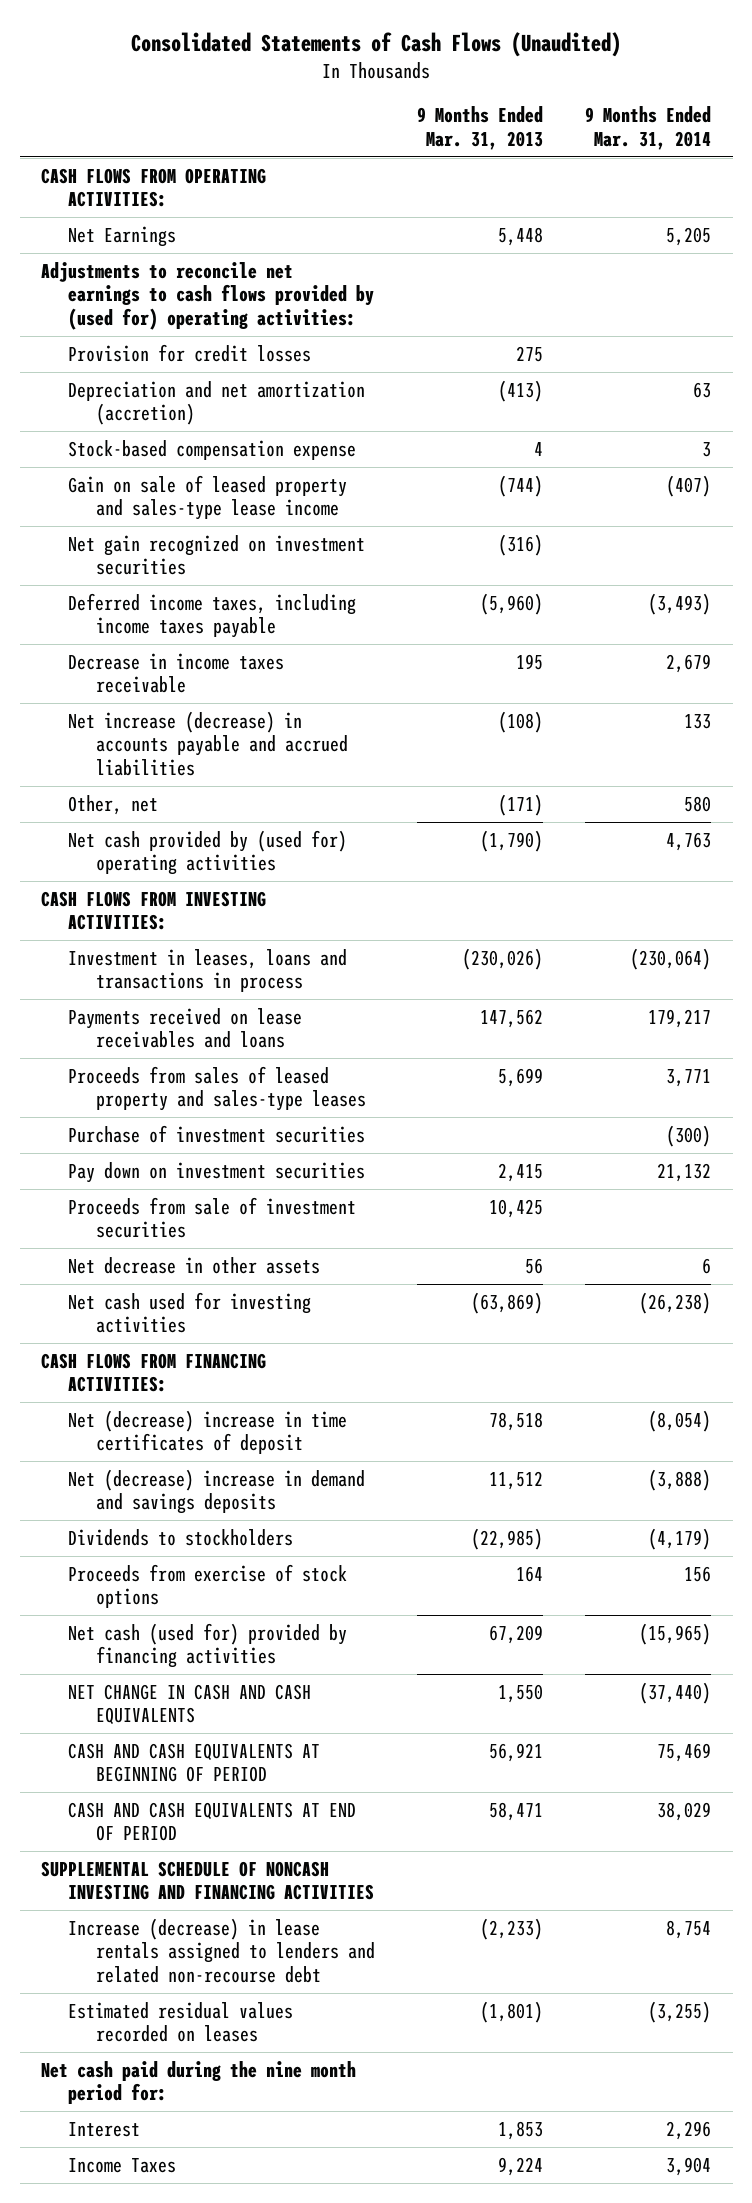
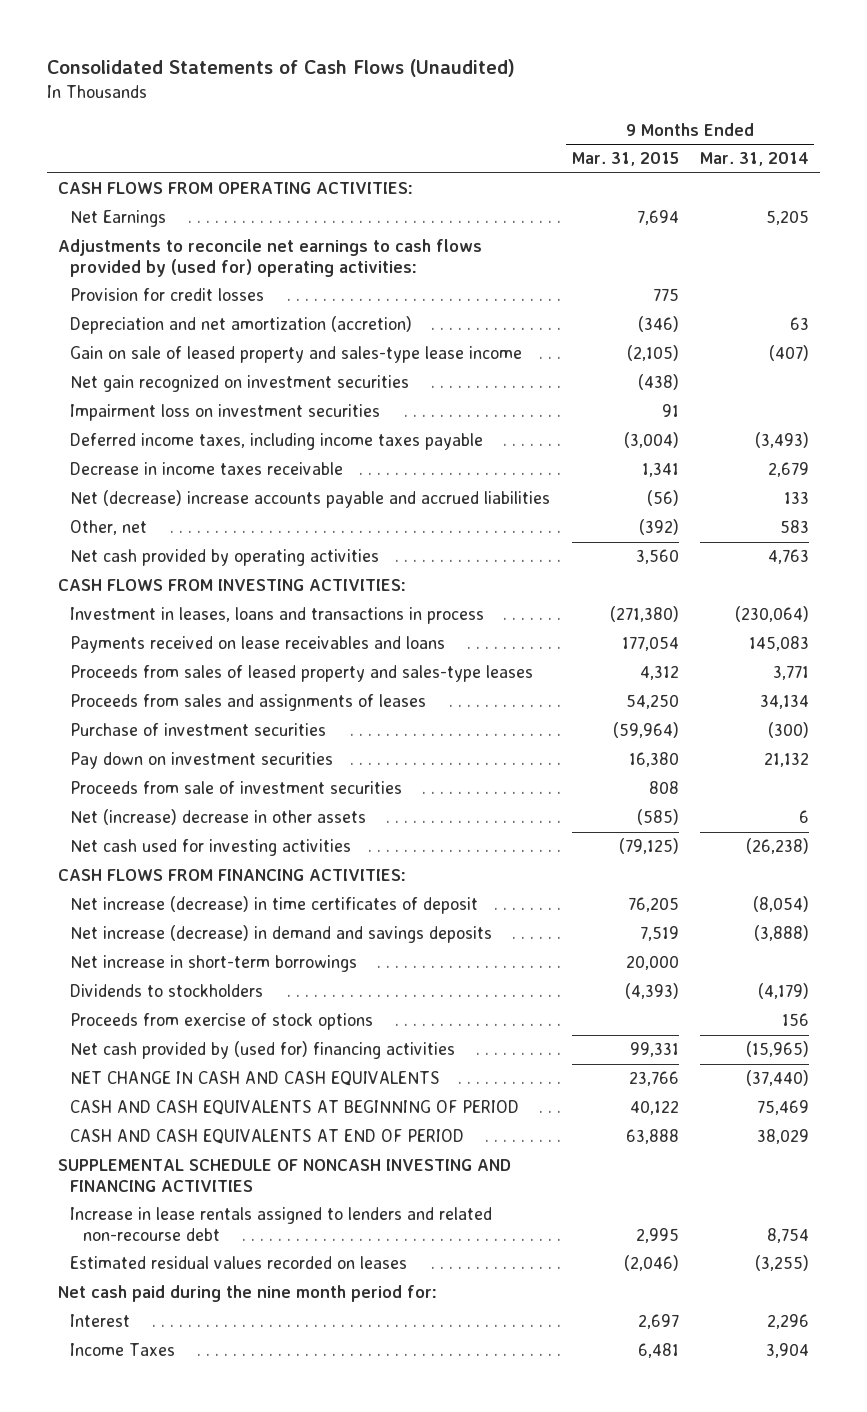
- | 9 Months Ended Mar. 31, 2013 | 9 Months Ended Mar. 31, 2014
+ | 9 Months Ended Mar. 31, 2015 | 9 Months Ended Mar. 31, 2014
- Stock-based compensation expense | 4 | 3
+ Impairment loss on investment securities | 91 |
- Net increase (decrease) in accounts payable and accrued liabilities | (108) | 133
- Other, net | (171) | 580
- Net cash provided by (used for) operating activities | (1,790) | 4,763
+ Net (decrease) increase accounts payable and accrued liabilities | (56) | 133
+ Other, net | (392) | 583
+ Net cash provided by operating activities | 3,560 | 4,763
- Payments received on lease receivables and loans | 147,562 | 179,217
+ Payments received on lease receivables and loans | 177,054 | 145,083
+ Proceeds from sales and assignments of leases | 54,250 | 34,134
- Net decrease in other assets | 56 | 6
+ Net (increase) decrease in other assets | (585) | 6
- Net (decrease) increase in time certificates of deposit | 78,518 | (8,054)
- Net (decrease) increase in demand and savings deposits | 11,512 | (3,888)
+ Net increase (decrease) in time certificates of deposit | 76,205 | (8,054)
+ Net increase (decrease) in demand and savings deposits | 7,519 | (3,888)
+ Net increase in short-term borrowings | 20,000 |
- Net cash (used for) provided by financing activities | 67,209 | (15,965)
+ Net cash provided by (used for) financing activities | 99,331 | (15,965)
- Increase (decrease) in lease rentals assigned to lenders and related non-recourse debt | (2,233) | 8,754
+ Increase in lease rentals assigned to lenders and related non-recourse debt | 2,995 | 8,754

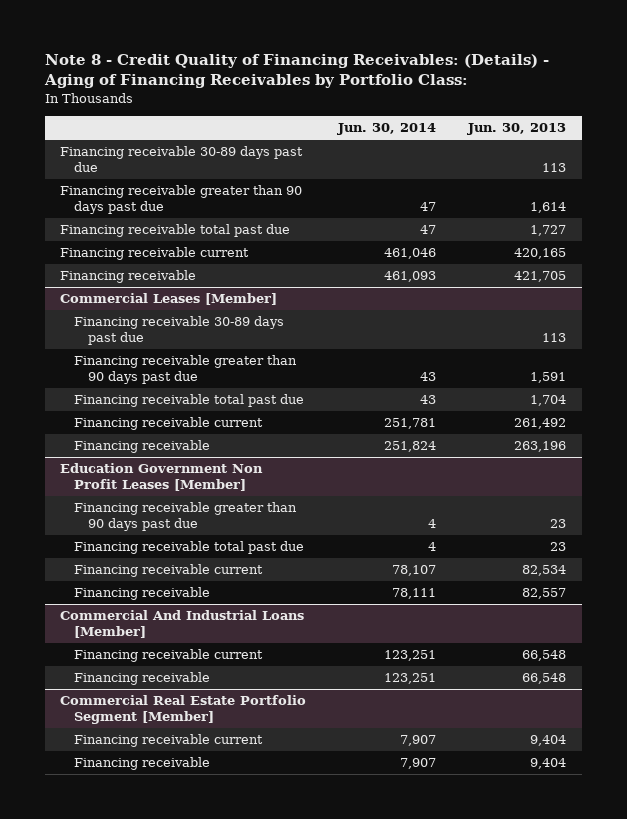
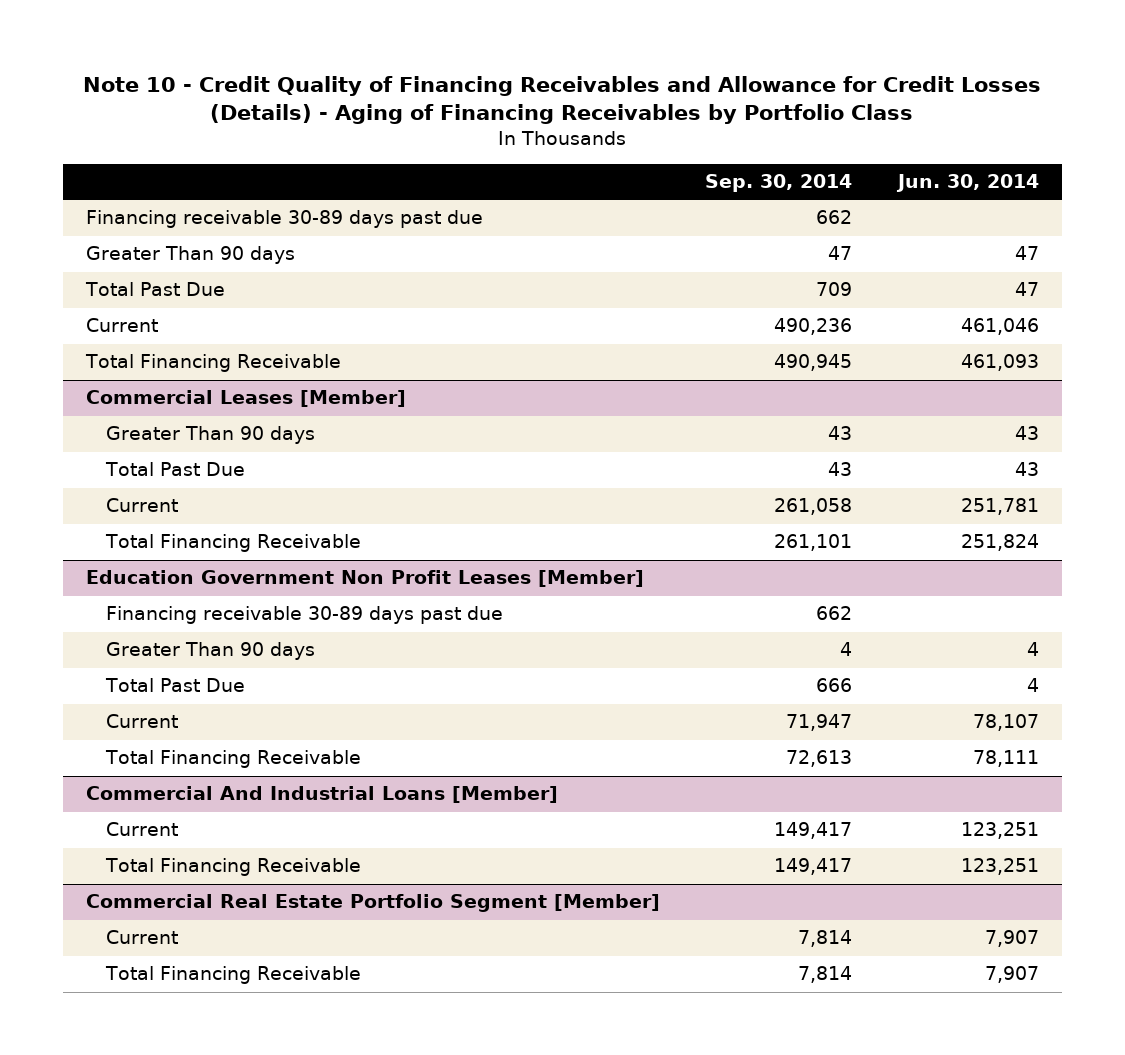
- Note 8 - Credit Quality of Financing Receivables: (Details) - Aging of Financing Receivables by Portfolio Class:
+ Note 10 - Credit Quality of Financing Receivables and Allowance for Credit Losses (Details) - Aging of Financing Receivables by Portfolio Class
- | Jun. 30, 2014 | Jun. 30, 2013
+ | Sep. 30, 2014 | Jun. 30, 2014
- Financing receivable greater than 90 days past due | 47 | 1,614
- Financing receivable total past due | 47 | 1,727
- Financing receivable current | 461,046 | 420,165
- Financing receivable | 461,093 | 421,705
+ Greater Than 90 days | 47 | 47
+ Total Past Due | 709 | 47
+ Current | 490,236 | 461,046
+ Total Financing Receivable | 490,945 | 461,093
@ Commercial Leases [Member]
- Financing receivable 30-89 days past due | | 113
- Financing receivable greater than 90 days past due | 43 | 1,591
- Financing receivable total past due | 43 | 1,704
- Financing receivable current | 251,781 | 261,492
- Financing receivable | 251,824 | 263,196
+ Greater Than 90 days | 43 | 43
+ Total Past Due | 43 | 43
+ Current | 261,058 | 251,781
+ Total Financing Receivable | 261,101 | 251,824
@ Education Government Non Profit Leases [Member]
- Financing receivable greater than 90 days past due | 4 | 23
- Financing receivable total past due | 4 | 23
- Financing receivable current | 78,107 | 82,534
- Financing receivable | 78,111 | 82,557
+ Financing receivable 30-89 days past due | 662 |
+ Greater Than 90 days | 4 | 4
+ Total Past Due | 666 | 4
+ Current | 71,947 | 78,107
+ Total Financing Receivable | 72,613 | 78,111
@ Commercial And Industrial Loans [Member]
- Financing receivable current | 123,251 | 66,548
- Financing receivable | 123,251 | 66,548
+ Current | 149,417 | 123,251
+ Total Financing Receivable | 149,417 | 123,251
@ Commercial Real Estate Portfolio Segment [Member]
- Financing receivable current | 7,907 | 9,404
- Financing receivable | 7,907 | 9,404
+ Current | 7,814 | 7,907
+ Total Financing Receivable | 7,814 | 7,907

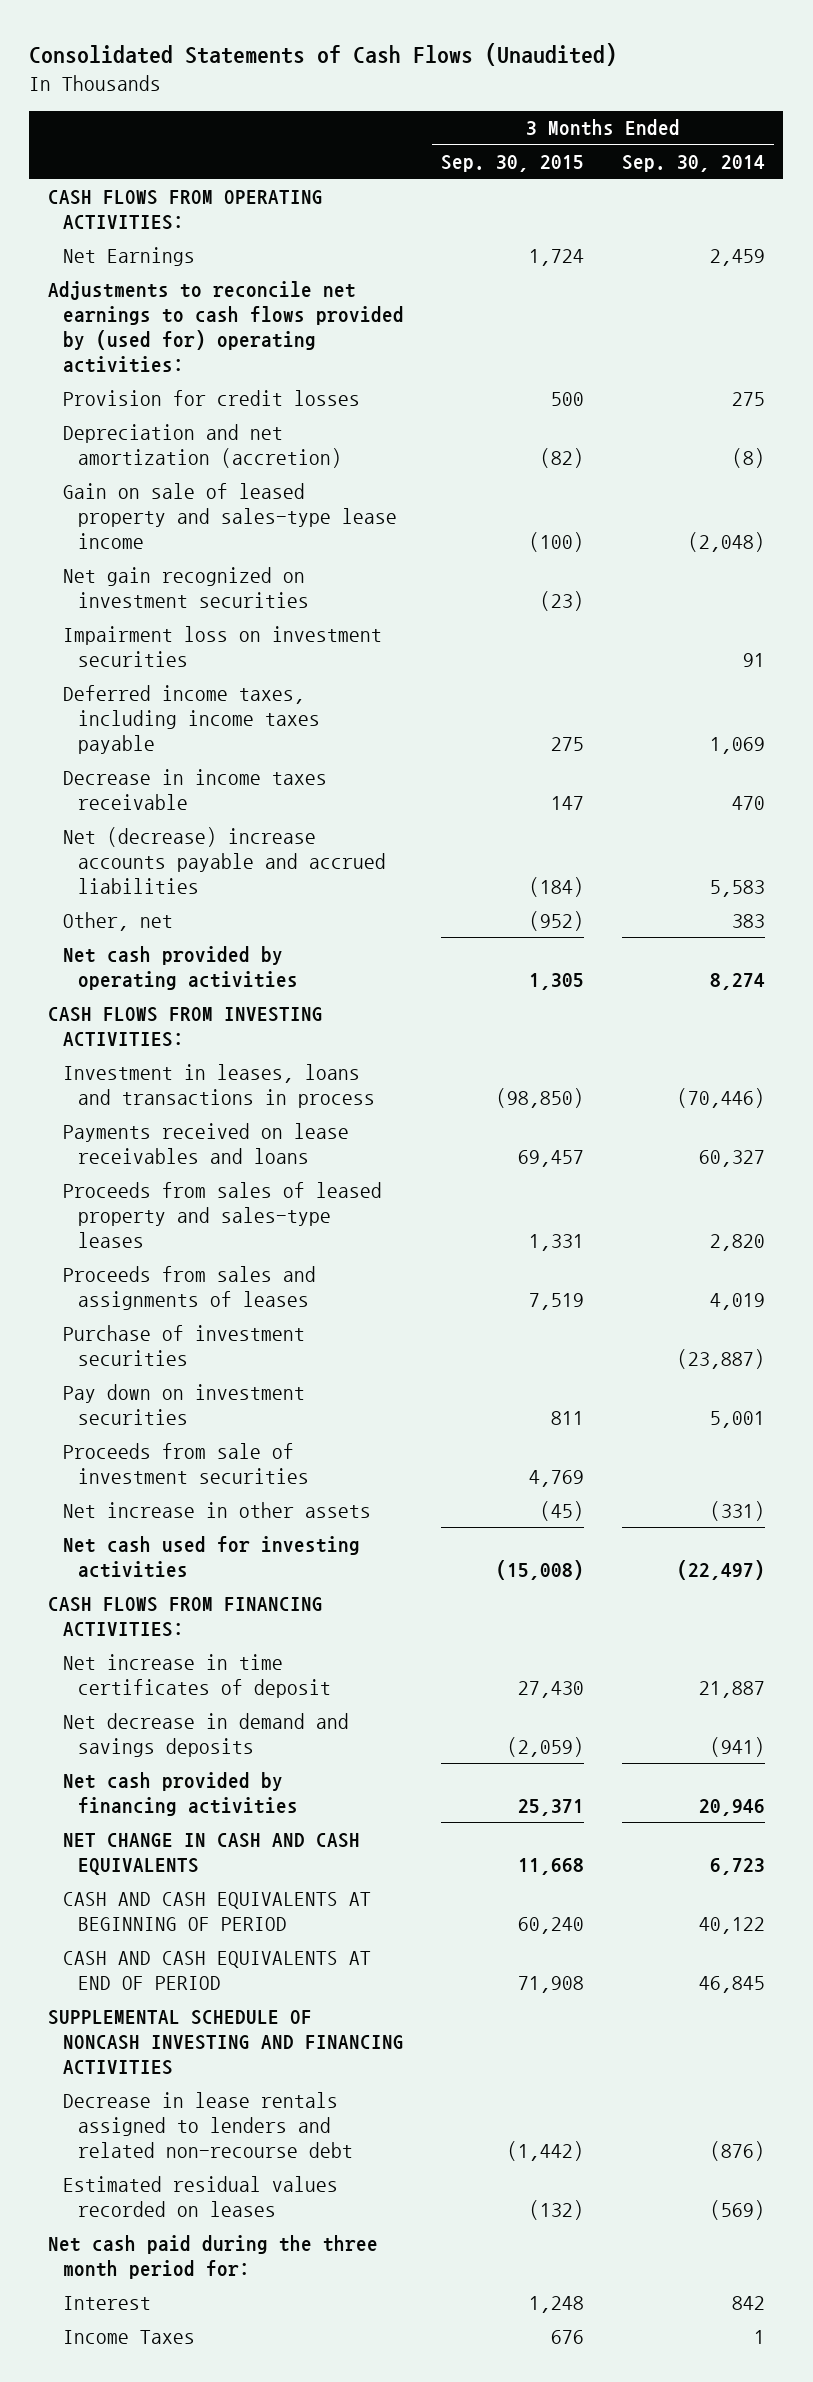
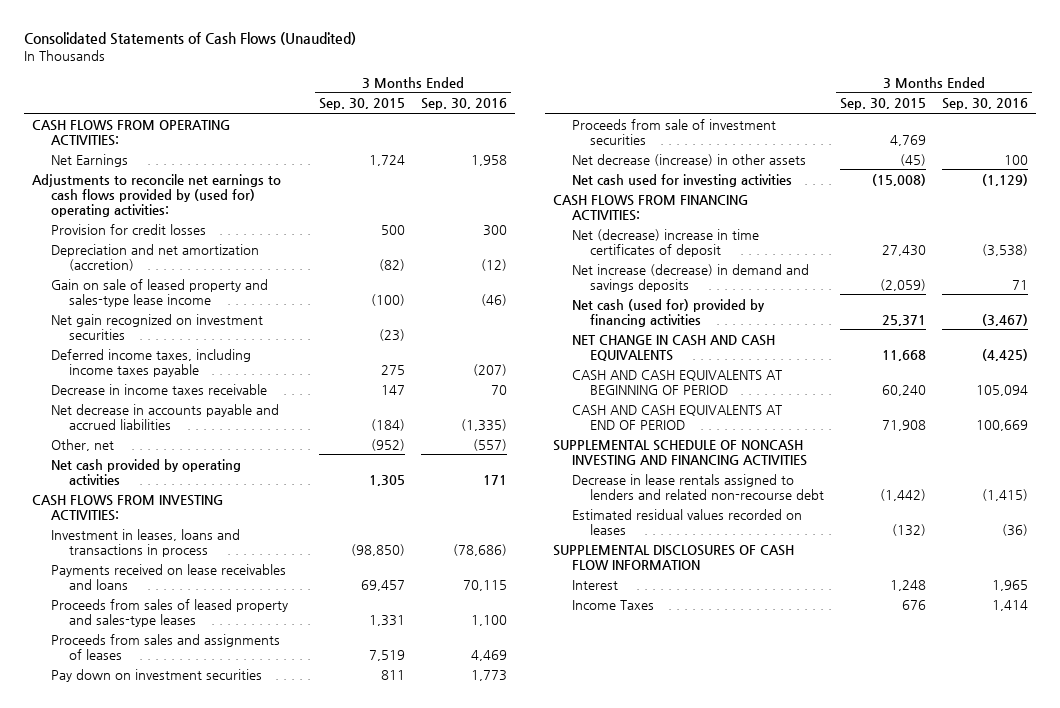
- | 3 Months Ended Sep. 30, 2015 | 3 Months Ended Sep. 30, 2014
+ | 3 Months Ended Sep. 30, 2015 | 3 Months Ended Sep. 30, 2016
- Impairment loss on investment securities | | 91
- Net (decrease) increase accounts payable and accrued liabilities | (184) | 5,583
+ Net decrease in accounts payable and accrued liabilities | (184) | (1,335)
- Purchase of investment securities | | (23,887)
- Net increase in other assets | (45) | (331)
+ Net decrease (increase) in other assets | (45) | 100
- Net increase in time certificates of deposit | 27,430 | 21,887
- Net decrease in demand and savings deposits | (2,059) | (941)
- Net cash provided by financing activities | 25,371 | 20,946
+ Net (decrease) increase in time certificates of deposit | 27,430 | (3,538)
+ Net increase (decrease) in demand and savings deposits | (2,059) | 71
+ Net cash (used for) provided by financing activities | 25,371 | (3,467)
- Net cash paid during the three month period for:
+ SUPPLEMENTAL DISCLOSURES OF CASH FLOW INFORMATION

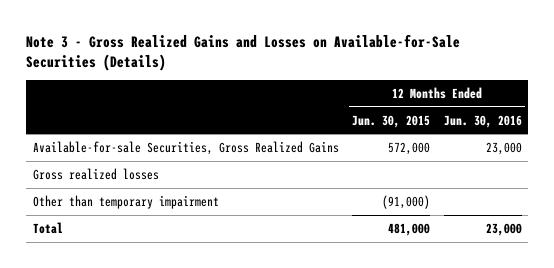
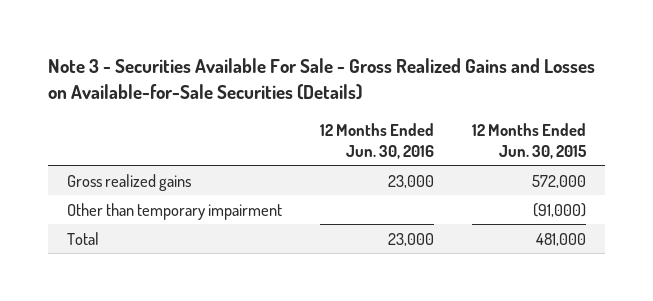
- Note 3 - Gross Realized Gains and Losses on Available-for-Sale Securities (Details)
+ Note 3 - Securities Available For Sale - Gross Realized Gains and Losses on Available-for-Sale Securities (Details)
- | 12 Months Ended Jun. 30, 2015 | 12 Months Ended Jun. 30, 2016
+ | 12 Months Ended Jun. 30, 2016 | 12 Months Ended Jun. 30, 2015
- Available-for-sale Securities, Gross Realized Gains | 572,000 | 23,000
- Gross realized losses
+ Gross realized gains | 23,000 | 572,000

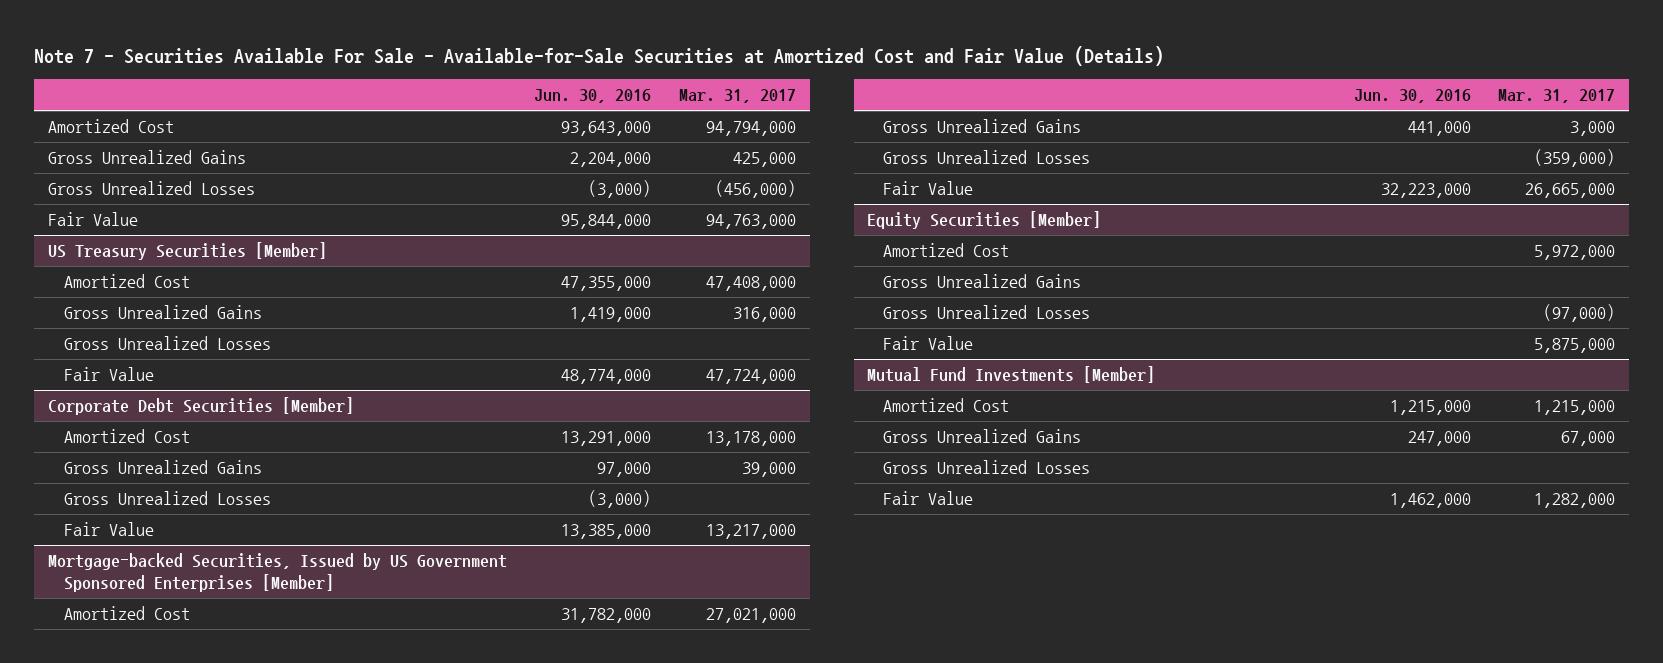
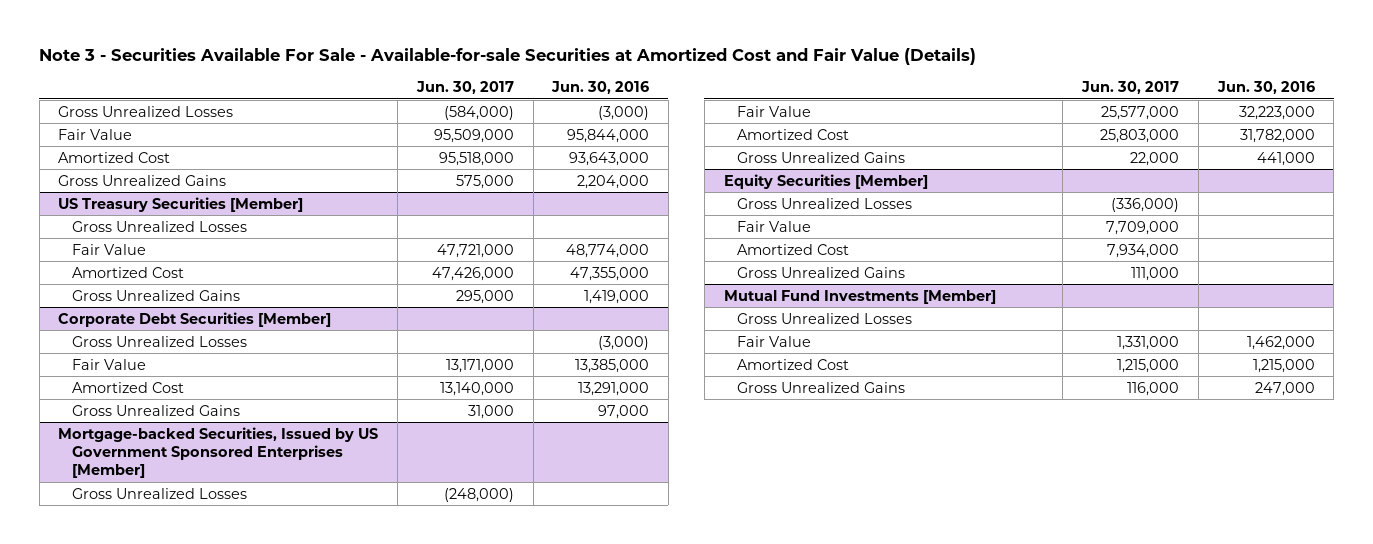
- Note 7 - Securities Available For Sale - Available-for-Sale Securities at Amortized Cost and Fair Value (Details)
+ Note 3 - Securities Available For Sale - Available-for-sale Securities at Amortized Cost and Fair Value (Details)
- | Jun. 30, 2016 | Mar. 31, 2017
+ | Jun. 30, 2017 | Jun. 30, 2016
moved down: Amortized Cost | 95,518,000 | 93,643,000
moved down: Gross Unrealized Gains | 575,000 | 2,204,000
@ US Treasury Securities [Member]
moved down: Amortized Cost | 47,426,000 | 47,355,000
moved down: Gross Unrealized Gains | 295,000 | 1,419,000
@ Corporate Debt Securities [Member]
moved down: Amortized Cost | 13,140,000 | 13,291,000
moved down: Gross Unrealized Gains | 31,000 | 97,000
@ Mortgage-backed Securities, Issued by US Government Sponsored Enterprises [Member]
moved down: Amortized Cost | 25,803,000 | 31,782,000
moved down: Gross Unrealized Gains | 22,000 | 441,000
@ Equity Securities [Member]
moved down: Amortized Cost | 7,934,000 |
moved down: Gross Unrealized Gains | 111,000 |
@ Mutual Fund Investments [Member]
moved down: Amortized Cost | 1,215,000 | 1,215,000
moved down: Gross Unrealized Gains | 116,000 | 247,000

